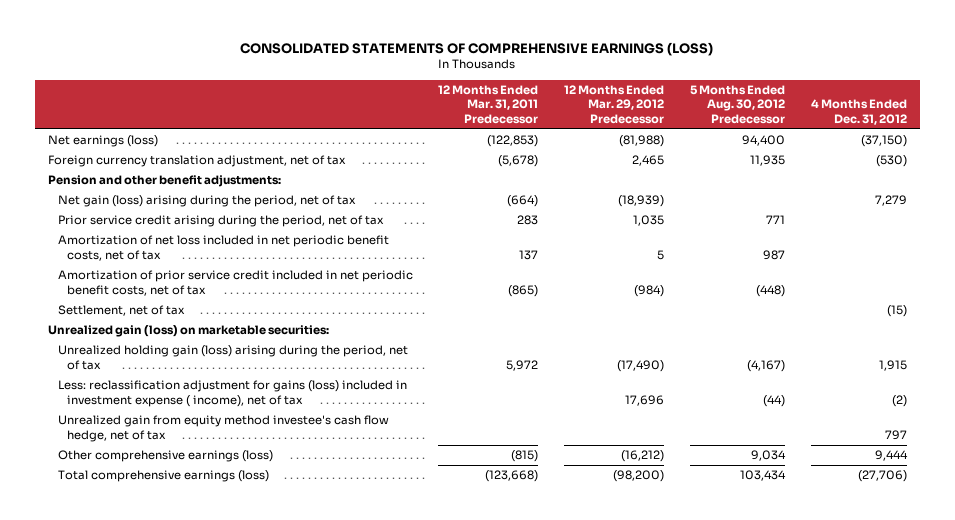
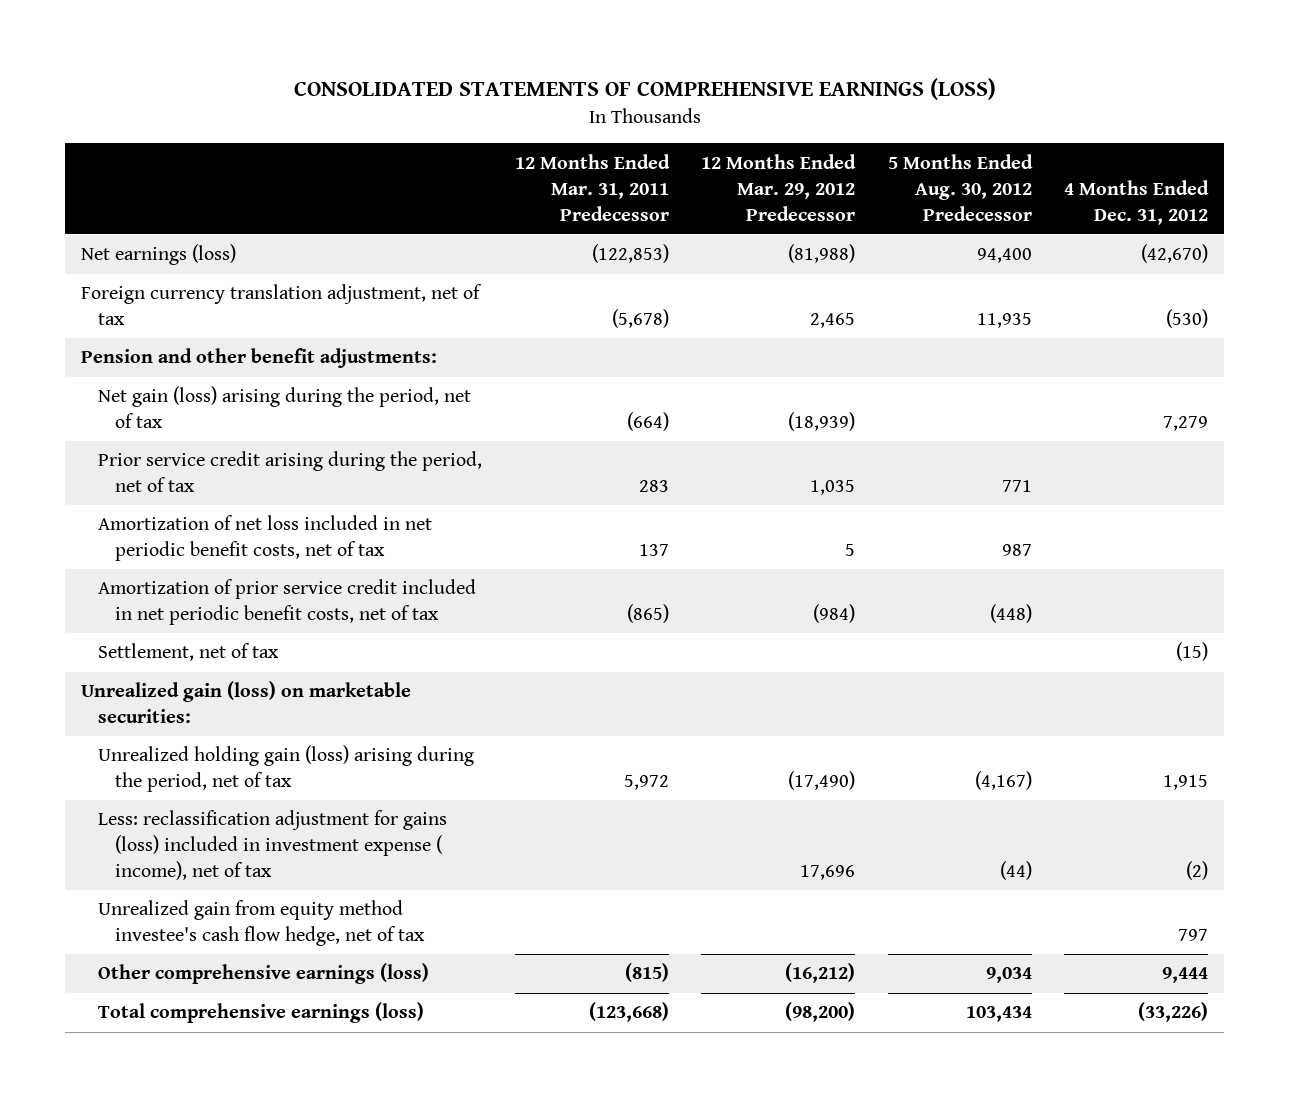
- Net earnings (loss) | (122,853) | (81,988) | 94,400 | (37,150)
+ Net earnings (loss) | (122,853) | (81,988) | 94,400 | (42,670)
- Total comprehensive earnings (loss) | (123,668) | (98,200) | 103,434 | (27,706)
+ Total comprehensive earnings (loss) | (123,668) | (98,200) | 103,434 | (33,226)

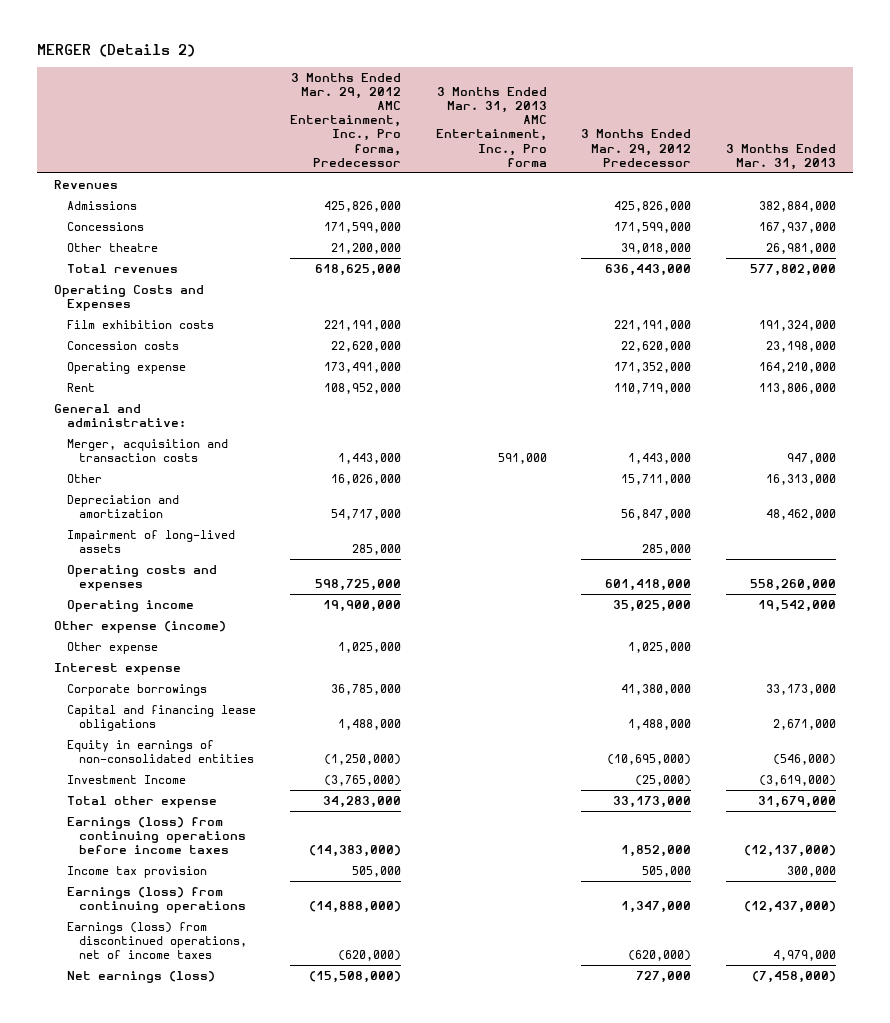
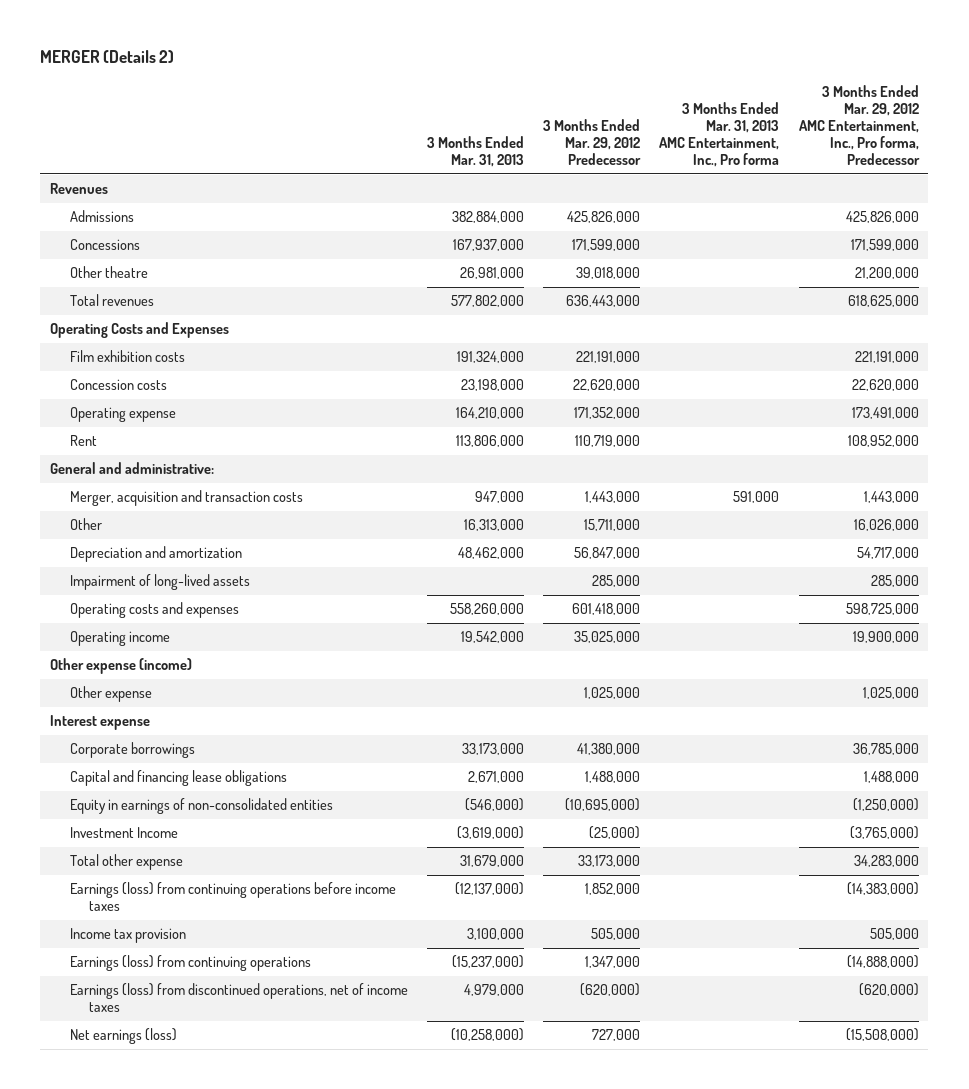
- | 3 Months Ended Mar. 29, 2012 AMC Entertainment, Inc., Pro forma, Predecessor | 3 Months Ended Mar. 31, 2013 AMC Entertainment, Inc., Pro forma | 3 Months Ended Mar. 29, 2012 Predecessor | 3 Months Ended Mar. 31, 2013
+ | 3 Months Ended Mar. 31, 2013 | 3 Months Ended Mar. 29, 2012 Predecessor | 3 Months Ended Mar. 31, 2013 AMC Entertainment, Inc., Pro forma | 3 Months Ended Mar. 29, 2012 AMC Entertainment, Inc., Pro forma, Predecessor
- Income tax provision | 505,000 | | 505,000 | 300,000
- Earnings (loss) from continuing operations | (14,888,000) | | 1,347,000 | (12,437,000)
+ Income tax provision | 3,100,000 | 505,000 | | 505,000
+ Earnings (loss) from continuing operations | (15,237,000) | 1,347,000 | | (14,888,000)
- Net earnings (loss) | (15,508,000) | | 727,000 | (7,458,000)
+ Net earnings (loss) | (10,258,000) | 727,000 | | (15,508,000)

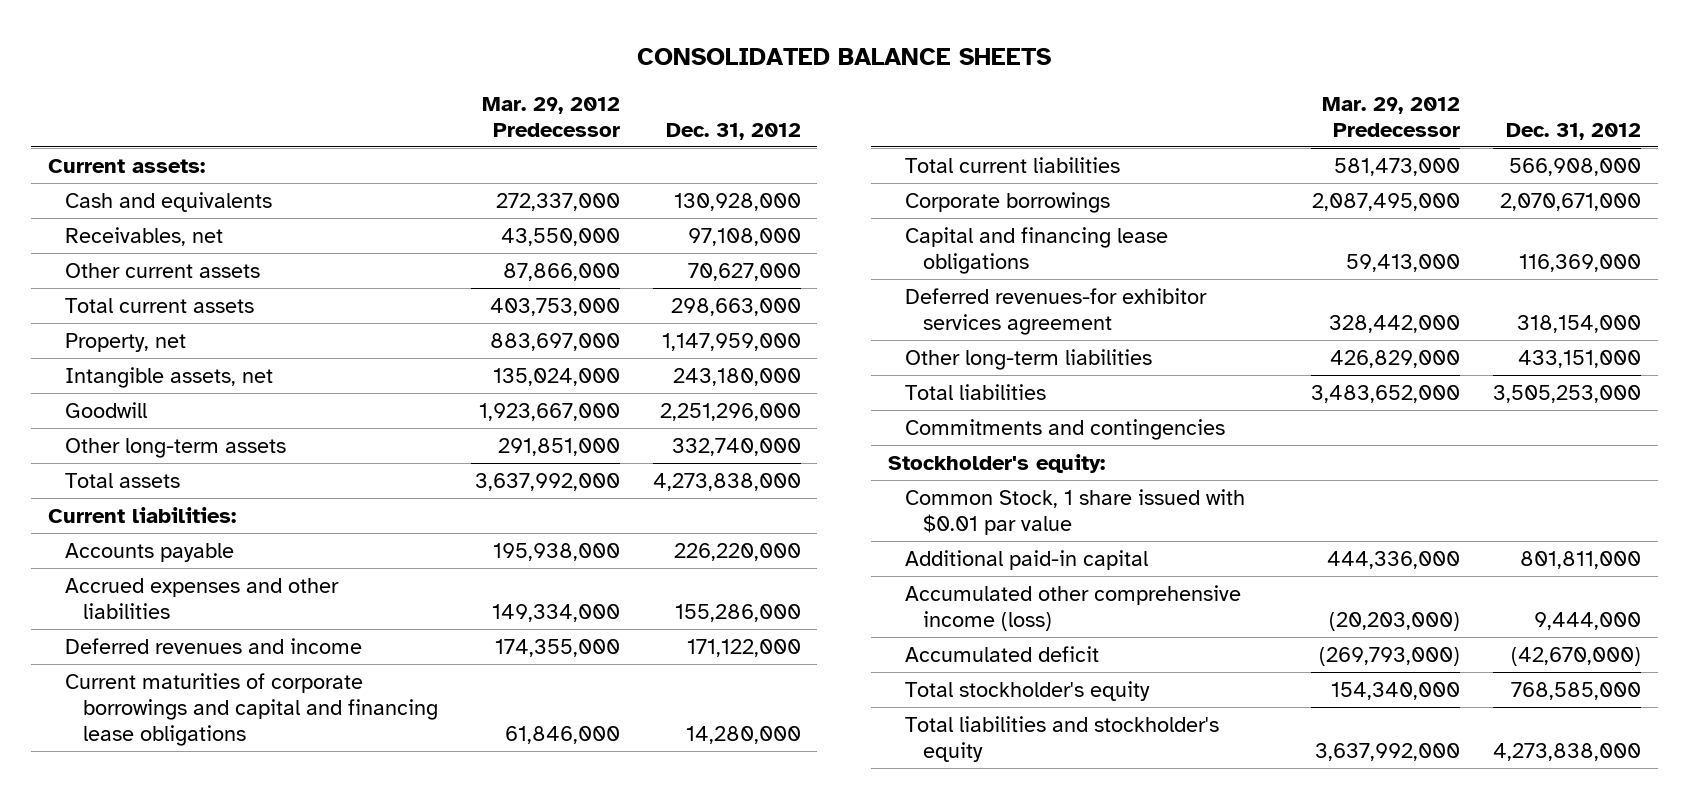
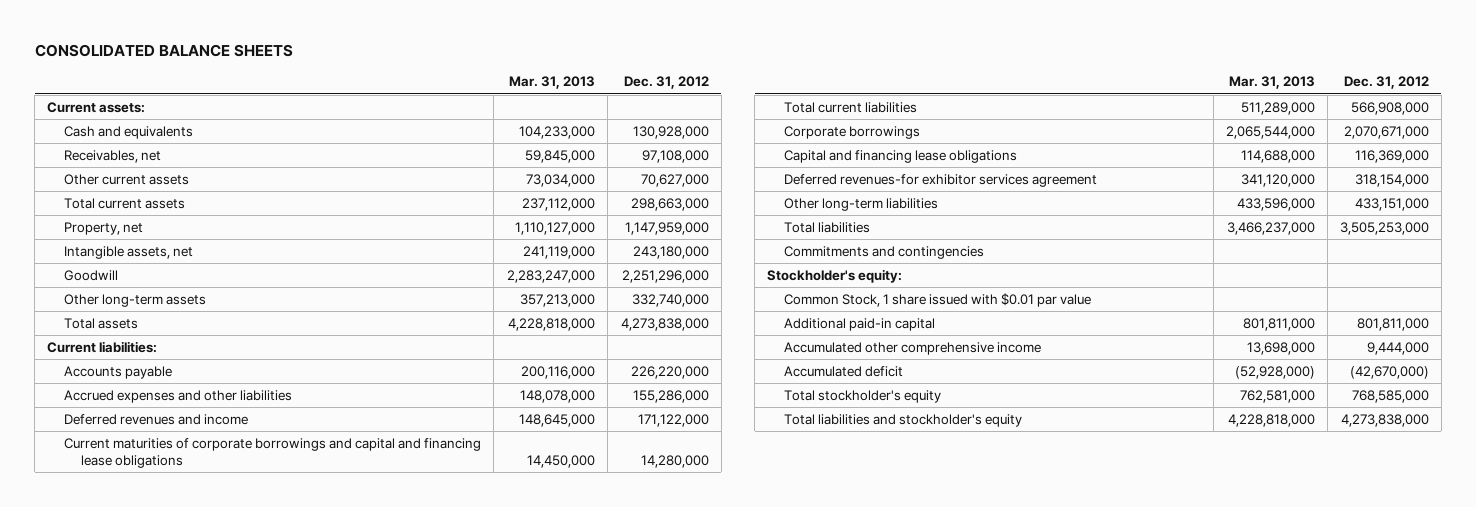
- | Mar. 29, 2012 Predecessor | Dec. 31, 2012
+ | Mar. 31, 2013 | Dec. 31, 2012
- Accumulated other comprehensive income (loss) | (20,203,000) | 9,444,000
+ Accumulated other comprehensive income | 13,698,000 | 9,444,000

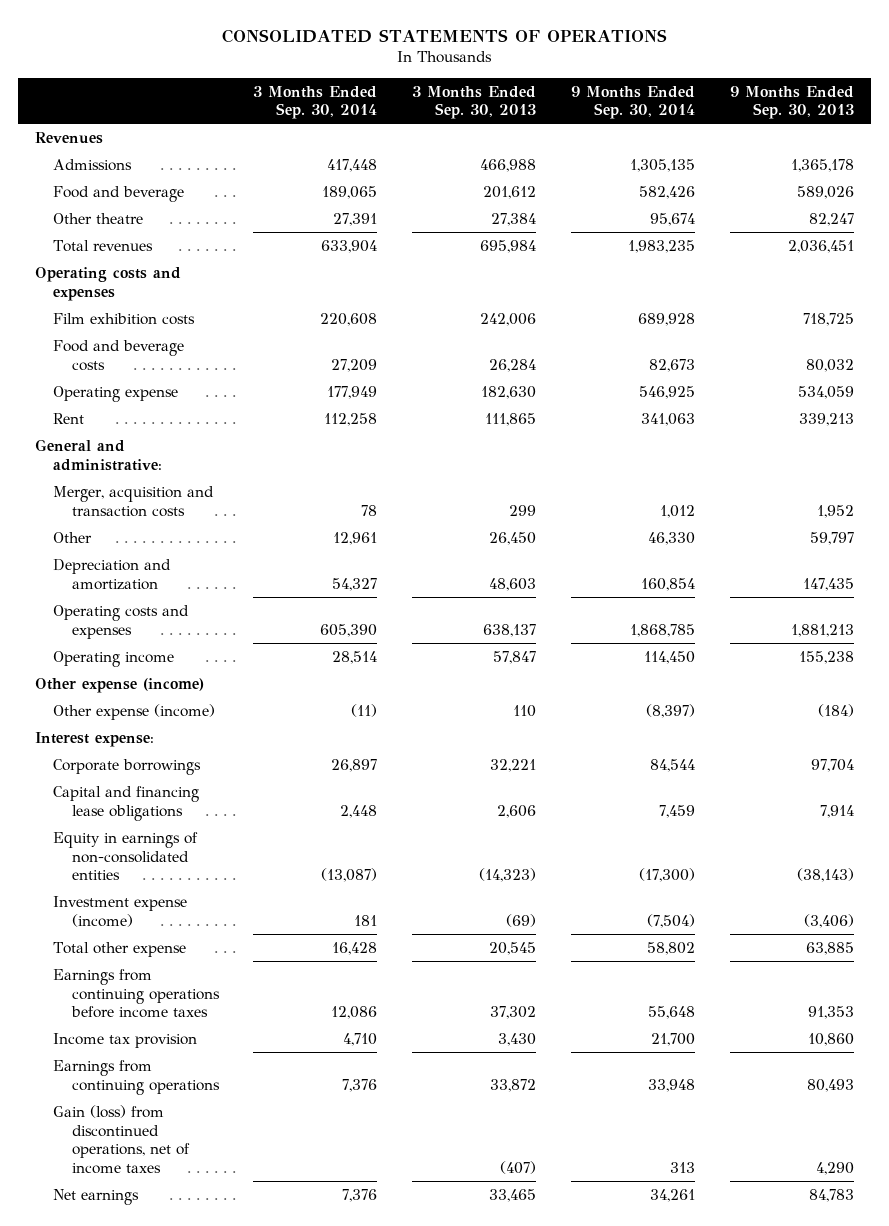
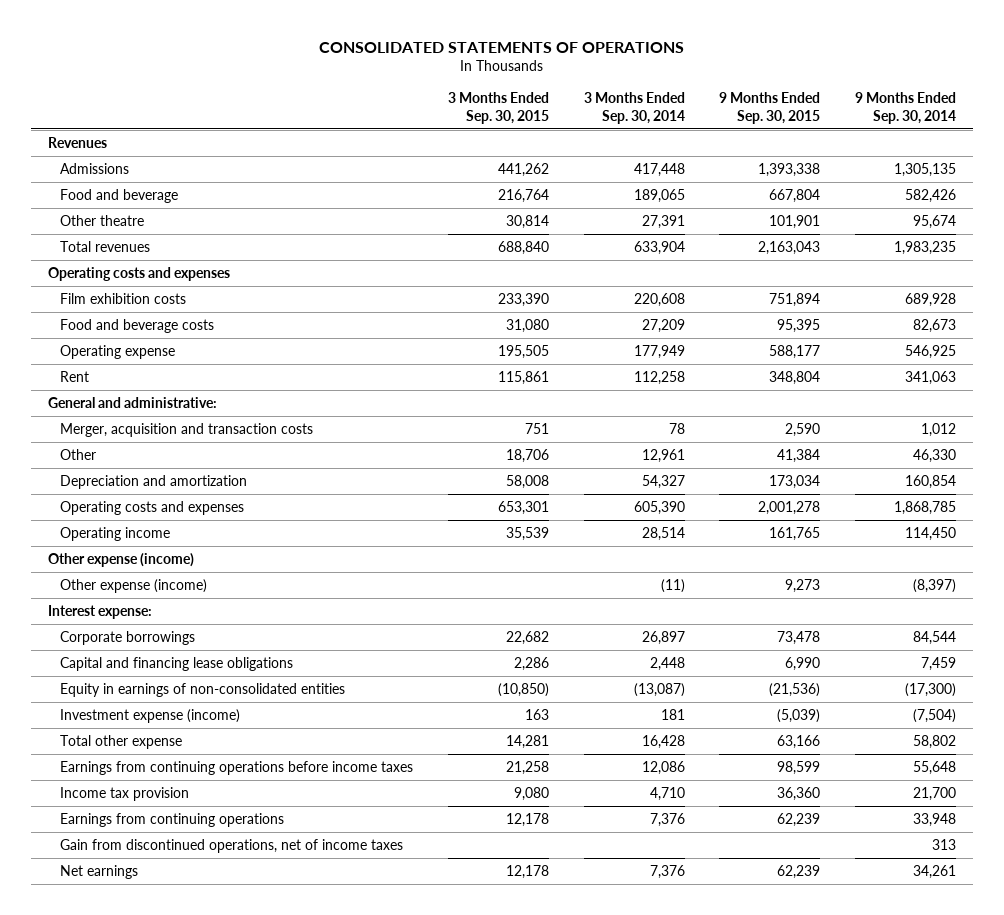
- | 3 Months Ended Sep. 30, 2014 | 3 Months Ended Sep. 30, 2013 | 9 Months Ended Sep. 30, 2014 | 9 Months Ended Sep. 30, 2013
+ | 3 Months Ended Sep. 30, 2015 | 3 Months Ended Sep. 30, 2014 | 9 Months Ended Sep. 30, 2015 | 9 Months Ended Sep. 30, 2014
- Gain (loss) from discontinued operations, net of income taxes | | (407) | 313 | 4,290
+ Gain from discontinued operations, net of income taxes | | | | 313

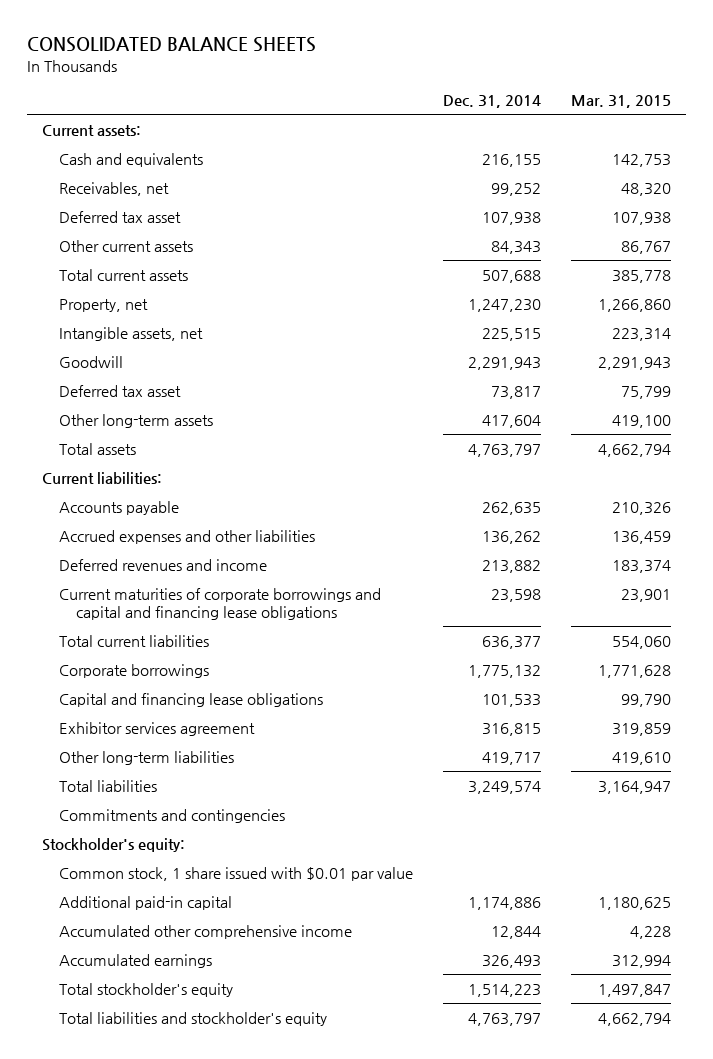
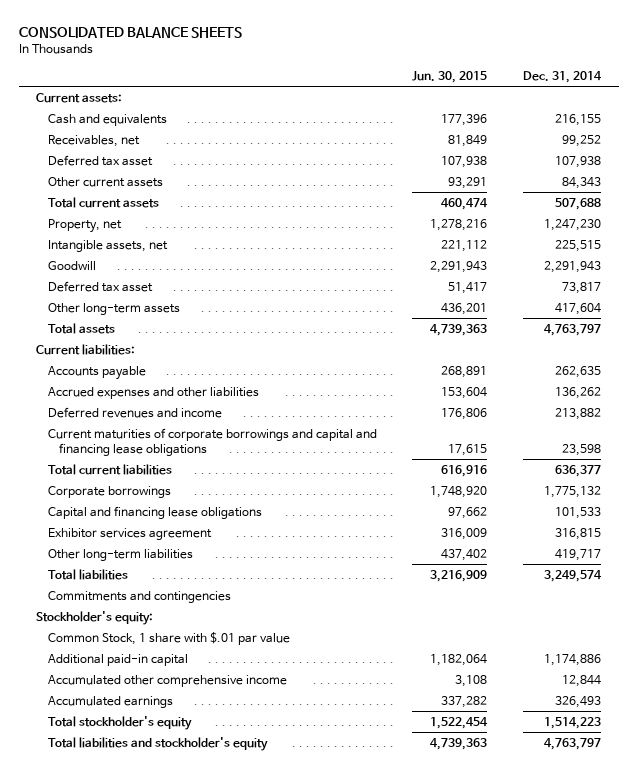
- | Dec. 31, 2014 | Mar. 31, 2015
+ | Jun. 30, 2015 | Dec. 31, 2014
- Common stock, 1 share issued with $0.01 par value
+ Common Stock, 1 share with $.01 par value

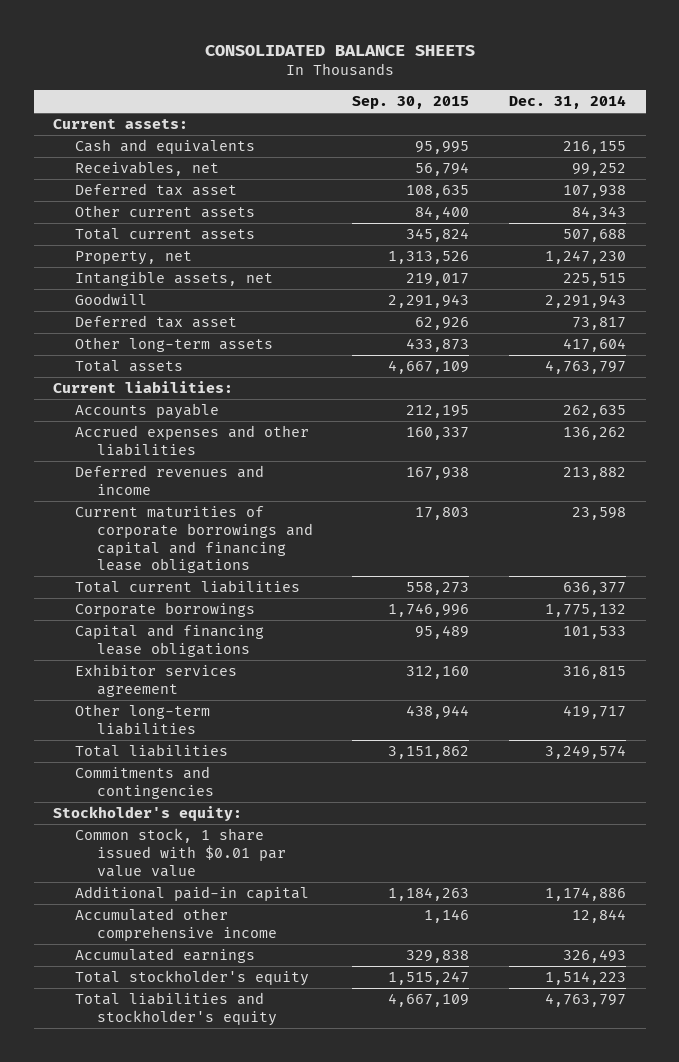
- | Jun. 30, 2015 | Dec. 31, 2014
+ | Sep. 30, 2015 | Dec. 31, 2014
- Common Stock, 1 share with $.01 par value
+ Common stock, 1 share issued with $0.01 par value value

